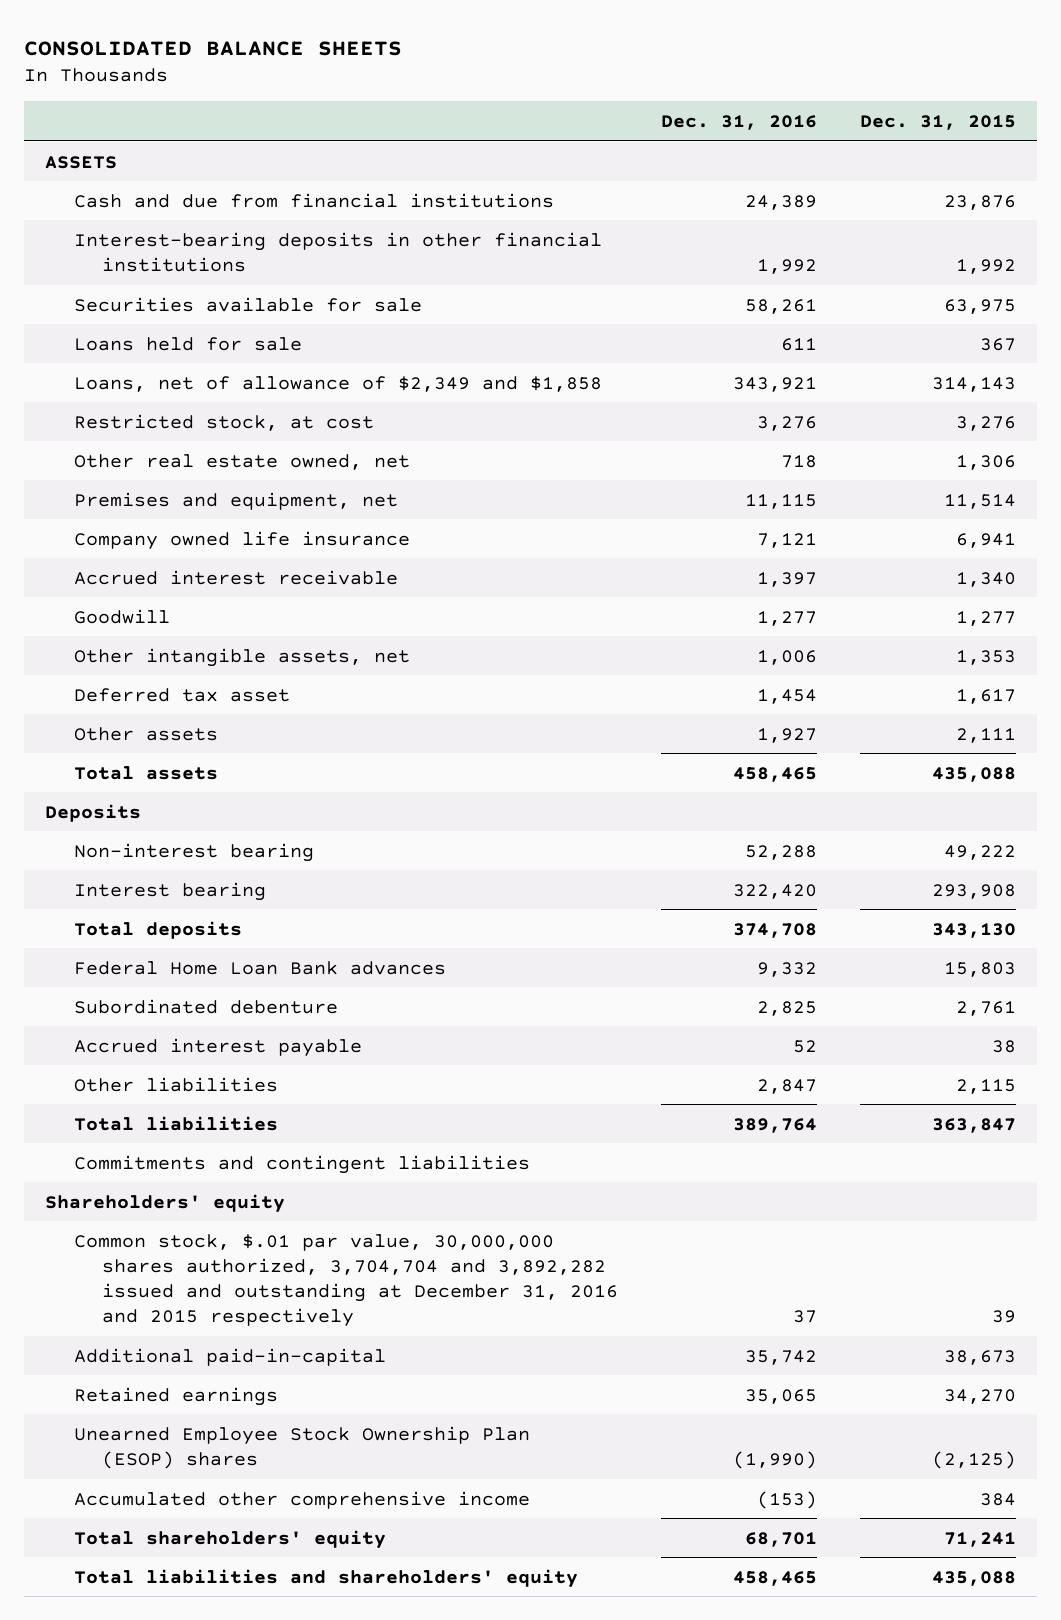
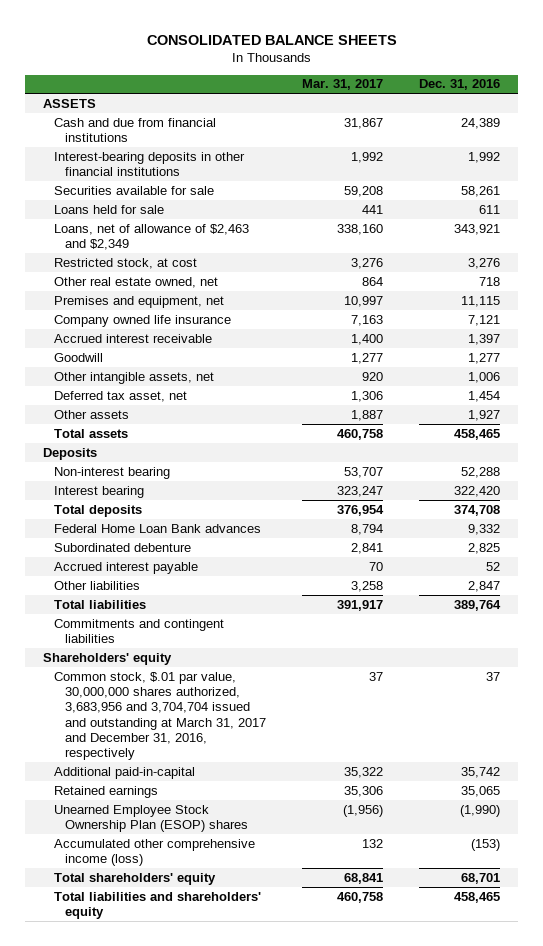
- | Dec. 31, 2016 | Dec. 31, 2015
+ | Mar. 31, 2017 | Dec. 31, 2016
- Loans, net of allowance of $2,349 and $1,858 | 343,921 | 314,143
+ Loans, net of allowance of $2,463 and $2,349 | 338,160 | 343,921
- Deferred tax asset | 1,454 | 1,617
+ Deferred tax asset, net | 1,306 | 1,454
- Common stock, $.01 par value, 30,000,000 shares authorized, 3,704,704 and 3,892,282 issued and outstanding at December 31, 2016 and 2015 respectively | 37 | 39
+ Common stock, $.01 par value, 30,000,000 shares authorized, 3,683,956 and 3,704,704 issued and outstanding at March 31, 2017 and December 31, 2016, respectively | 37 | 37
- Accumulated other comprehensive income | (153) | 384
+ Accumulated other comprehensive income (loss) | 132 | (153)

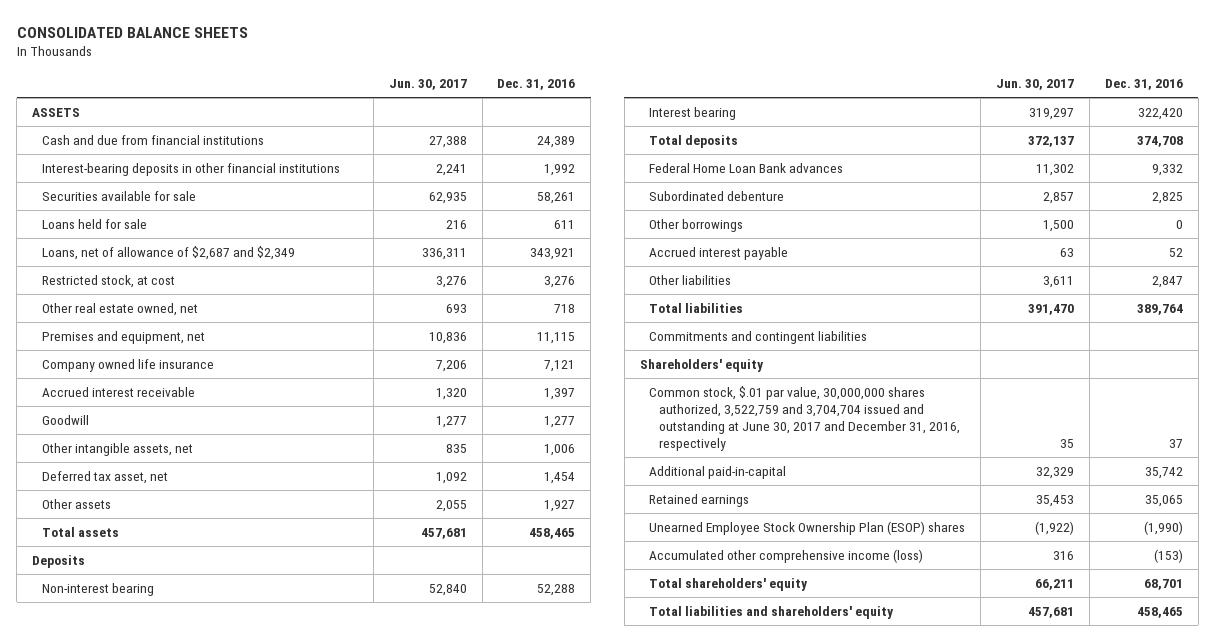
- | Mar. 31, 2017 | Dec. 31, 2016
+ | Jun. 30, 2017 | Dec. 31, 2016
- Loans, net of allowance of $2,463 and $2,349 | 338,160 | 343,921
+ Loans, net of allowance of $2,687 and $2,349 | 336,311 | 343,921
+ Other borrowings | 1,500 | 0
- Common stock, $.01 par value, 30,000,000 shares authorized, 3,683,956 and 3,704,704 issued and outstanding at March 31, 2017 and December 31, 2016, respectively | 37 | 37
+ Common stock, $.01 par value, 30,000,000 shares authorized, 3,522,759 and 3,704,704 issued and outstanding at June 30, 2017 and December 31, 2016, respectively | 35 | 37

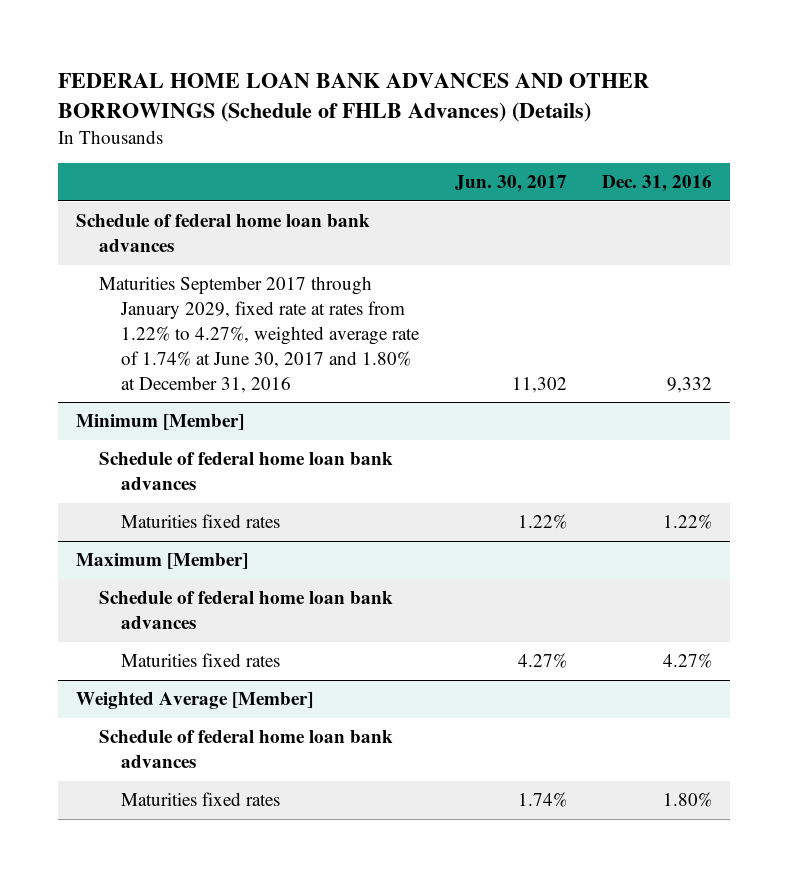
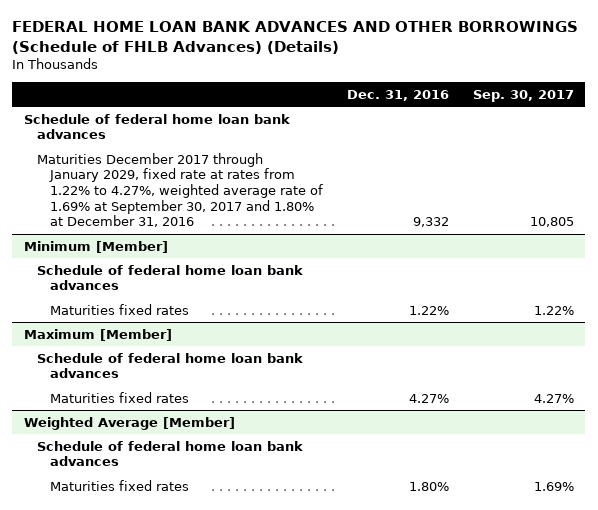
- | Jun. 30, 2017 | Dec. 31, 2016
+ | Dec. 31, 2016 | Sep. 30, 2017
- Maturities September 2017 through January 2029, fixed rate at rates from 1.22% to 4.27%, weighted average rate of 1.74% at June 30, 2017 and 1.80% at December 31, 2016 | 11,302 | 9,332
+ Maturities December 2017 through January 2029, fixed rate at rates from 1.22% to 4.27%, weighted average rate of 1.69% at September 30, 2017 and 1.80% at December 31, 2016 | 9,332 | 10,805

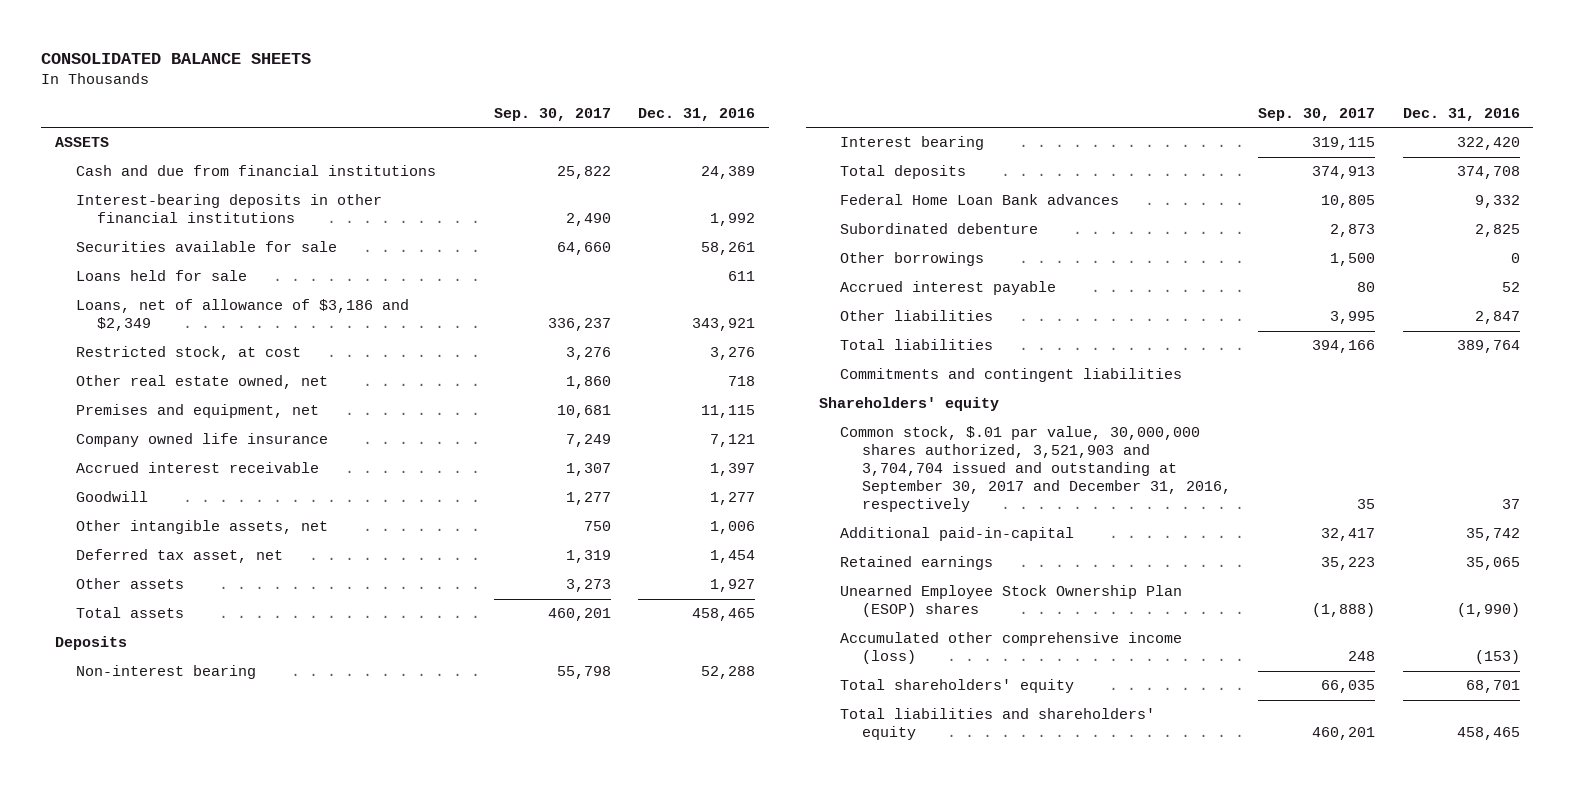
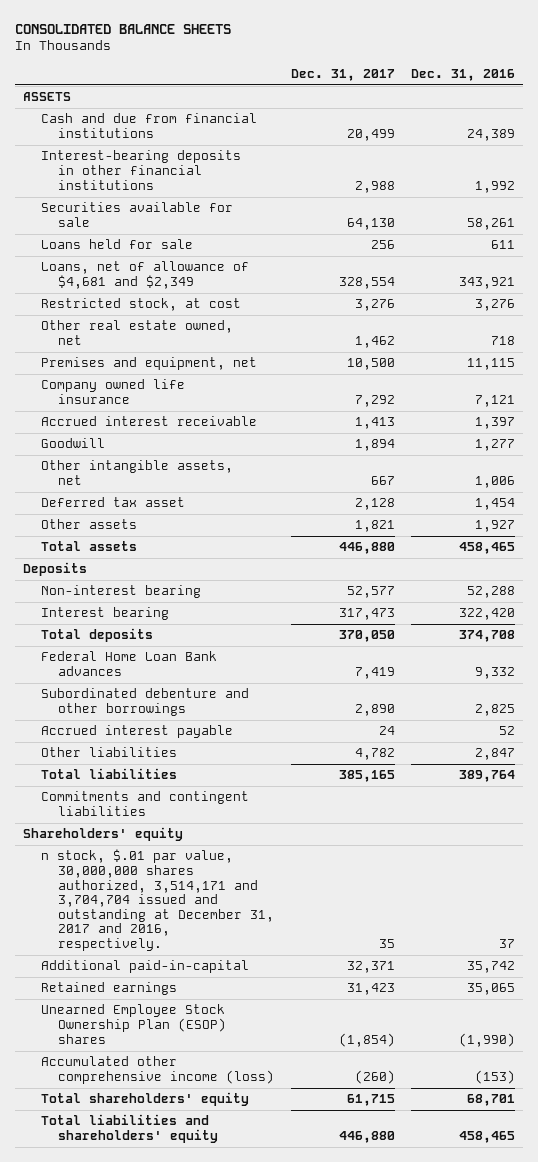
- | Sep. 30, 2017 | Dec. 31, 2016
+ | Dec. 31, 2017 | Dec. 31, 2016
- Loans, net of allowance of $3,186 and $2,349 | 336,237 | 343,921
+ Loans, net of allowance of $4,681 and $2,349 | 328,554 | 343,921
- Deferred tax asset, net | 1,319 | 1,454
+ Deferred tax asset | 2,128 | 1,454
- Subordinated debenture | 2,873 | 2,825
- Other borrowings | 1,500 | 0
+ Subordinated debenture and other borrowings | 2,890 | 2,825
- Common stock, $.01 par value, 30,000,000 shares authorized, 3,521,903 and 3,704,704 issued and outstanding at September 30, 2017 and December 31, 2016, respectively | 35 | 37
+ n stock, $.01 par value, 30,000,000 shares authorized, 3,514,171 and 3,704,704 issued and outstanding at December 31, 2017 and 2016, respectively. | 35 | 37

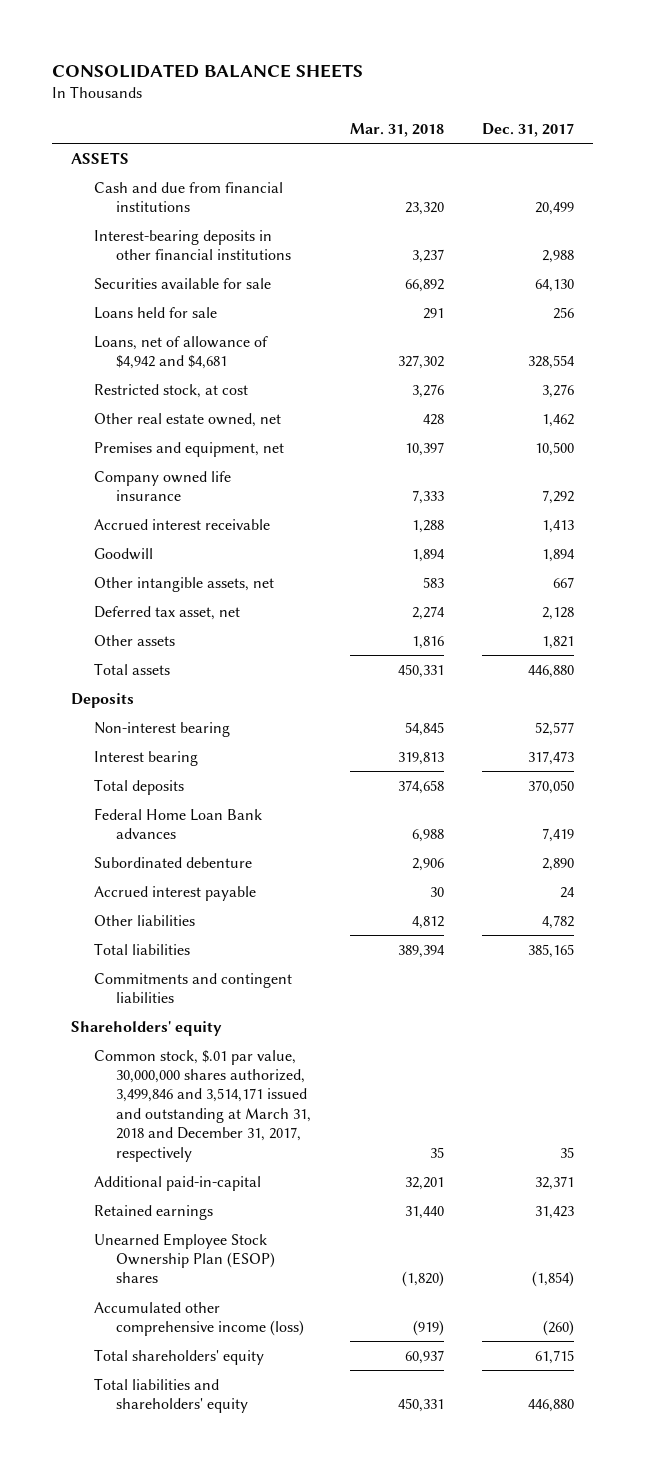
- | Dec. 31, 2017 | Dec. 31, 2016
+ | Mar. 31, 2018 | Dec. 31, 2017
- Loans, net of allowance of $4,681 and $2,349 | 328,554 | 343,921
+ Loans, net of allowance of $4,942 and $4,681 | 327,302 | 328,554
- Deferred tax asset | 2,128 | 1,454
+ Deferred tax asset, net | 2,274 | 2,128
- Subordinated debenture and other borrowings | 2,890 | 2,825
+ Subordinated debenture | 2,906 | 2,890
- n stock, $.01 par value, 30,000,000 shares authorized, 3,514,171 and 3,704,704 issued and outstanding at December 31, 2017 and 2016, respectively. | 35 | 37
+ Common stock, $.01 par value, 30,000,000 shares authorized, 3,499,846 and 3,514,171 issued and outstanding at March 31, 2018 and December 31, 2017, respectively | 35 | 35

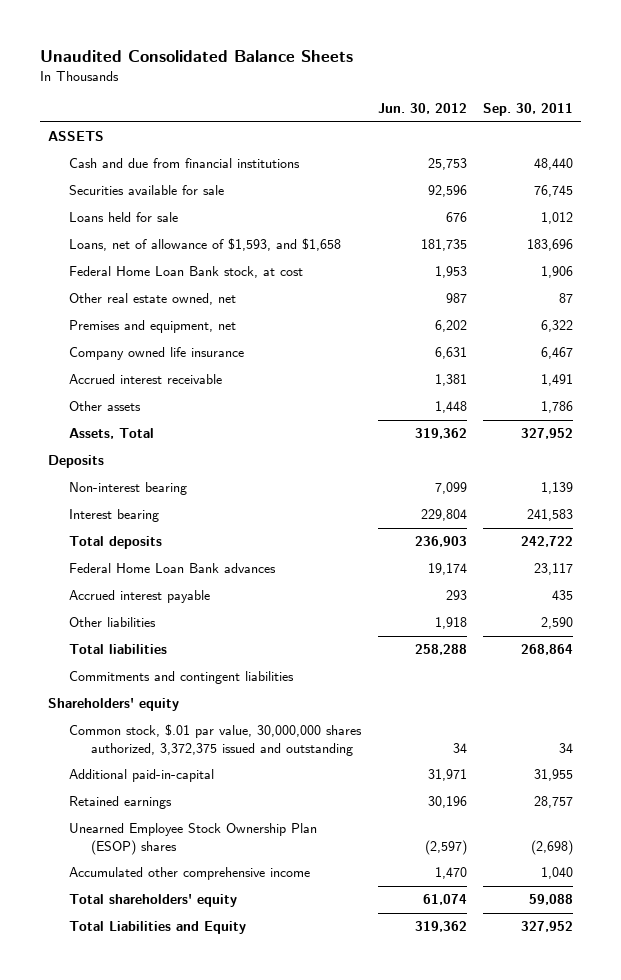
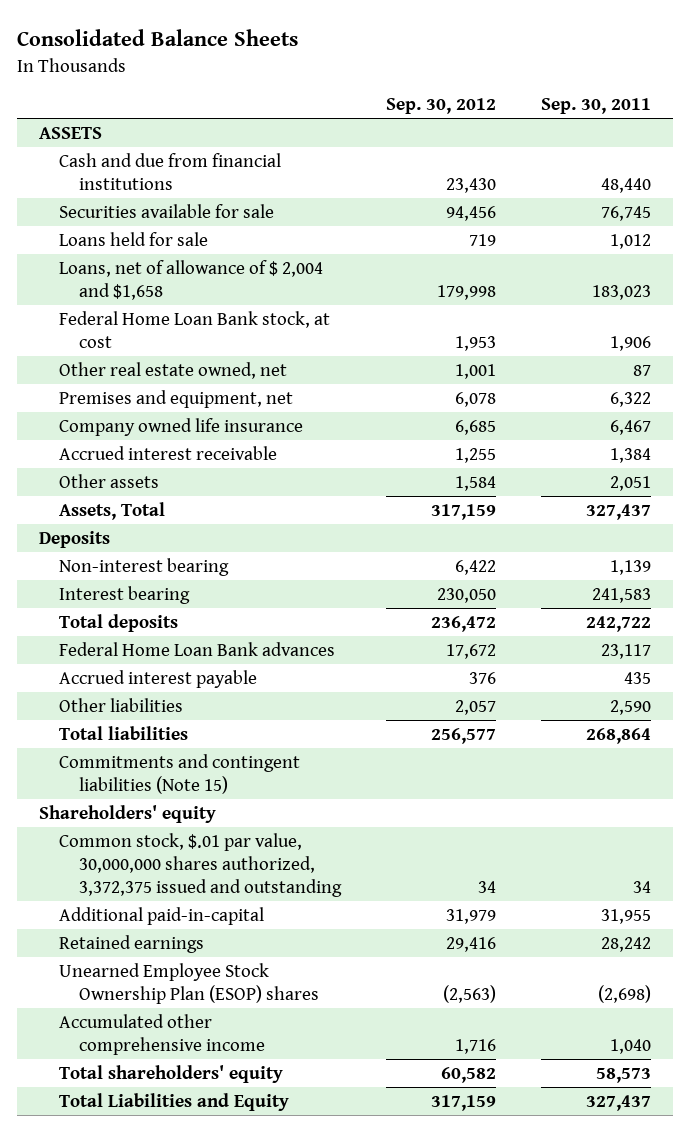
- Unaudited Consolidated Balance Sheets
+ Consolidated Balance Sheets
- | Jun. 30, 2012 | Sep. 30, 2011
+ | Sep. 30, 2012 | Sep. 30, 2011
- Loans, net of allowance of $1,593, and $1,658 | 181,735 | 183,696
+ Loans, net of allowance of $ 2,004 and $1,658 | 179,998 | 183,023
- Accrued interest receivable | 1,381 | 1,491
- Other assets | 1,448 | 1,786
- Assets, Total | 319,362 | 327,952
+ Accrued interest receivable | 1,255 | 1,384
+ Other assets | 1,584 | 2,051
+ Assets, Total | 317,159 | 327,437
- Commitments and contingent liabilities
+ Commitments and contingent liabilities (Note 15)
- Retained earnings | 30,196 | 28,757
+ Retained earnings | 29,416 | 28,242
- Total shareholders' equity | 61,074 | 59,088
- Total Liabilities and Equity | 319,362 | 327,952
+ Total shareholders' equity | 60,582 | 58,573
+ Total Liabilities and Equity | 317,159 | 327,437

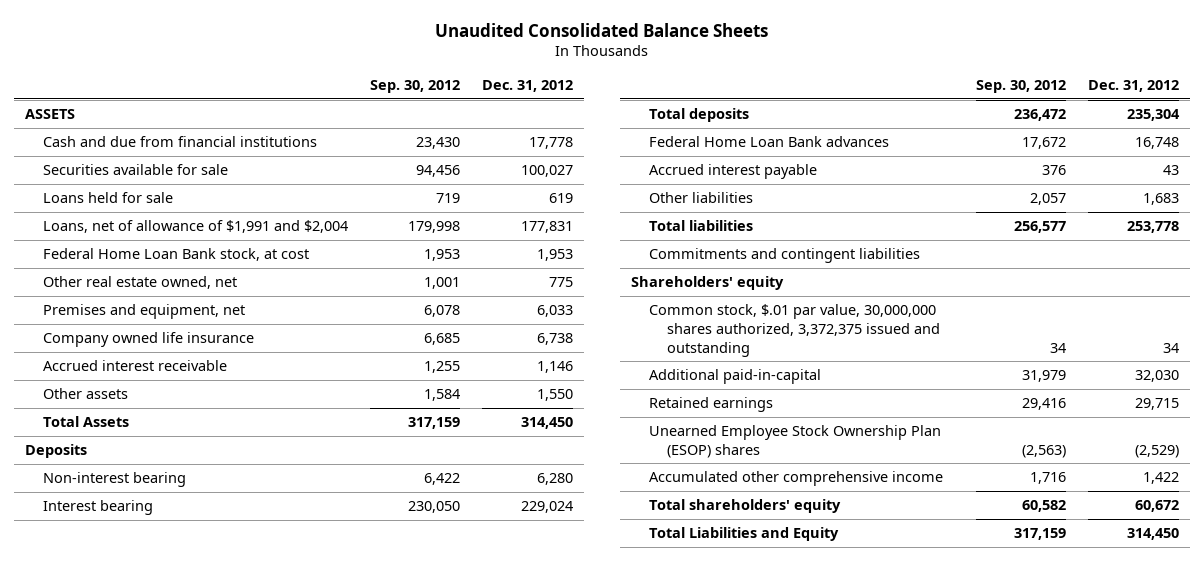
- Consolidated Balance Sheets
+ Unaudited Consolidated Balance Sheets
- | Sep. 30, 2012 | Sep. 30, 2011
+ | Sep. 30, 2012 | Dec. 31, 2012
- Loans, net of allowance of $ 2,004 and $1,658 | 179,998 | 183,023
+ Loans, net of allowance of $1,991 and $2,004 | 179,998 | 177,831
- Assets, Total | 317,159 | 327,437
+ Total Assets | 317,159 | 314,450
- Commitments and contingent liabilities (Note 15)
+ Commitments and contingent liabilities

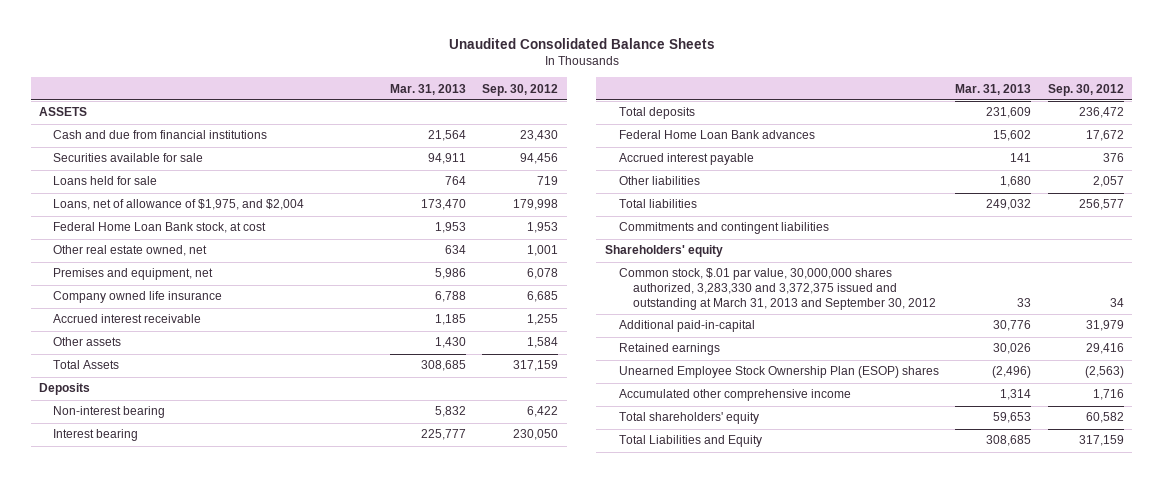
- | Sep. 30, 2012 | Dec. 31, 2012
+ | Mar. 31, 2013 | Sep. 30, 2012
- Loans, net of allowance of $1,991 and $2,004 | 179,998 | 177,831
+ Loans, net of allowance of $1,975, and $2,004 | 173,470 | 179,998
- Common stock, $.01 par value, 30,000,000 shares authorized, 3,372,375 issued and outstanding | 34 | 34
+ Common stock, $.01 par value, 30,000,000 shares authorized, 3,283,330 and 3,372,375 issued and outstanding at March 31, 2013 and September 30, 2012 | 33 | 34

